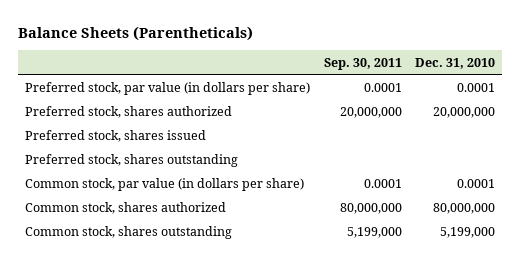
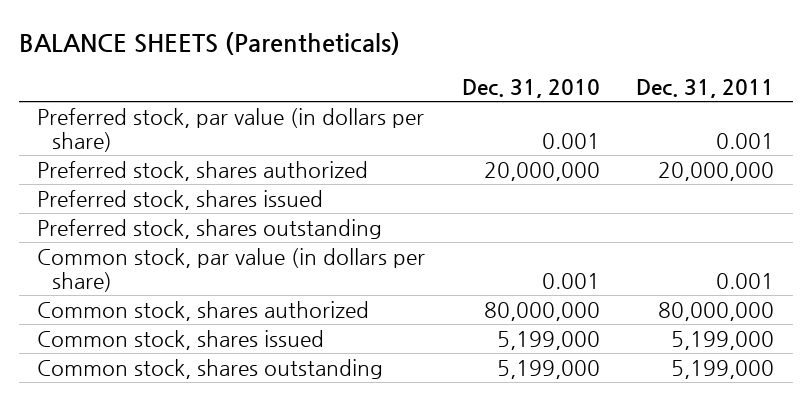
- Balance Sheets (Parentheticals)
+ BALANCE SHEETS (Parentheticals)
- | Sep. 30, 2011 | Dec. 31, 2010
+ | Dec. 31, 2010 | Dec. 31, 2011
- Preferred stock, par value (in dollars per share) | 0.0001 | 0.0001
+ Preferred stock, par value (in dollars per share) | 0.001 | 0.001
- Common stock, par value (in dollars per share) | 0.0001 | 0.0001
+ Common stock, par value (in dollars per share) | 0.001 | 0.001
+ Common stock, shares issued | 5,199,000 | 5,199,000

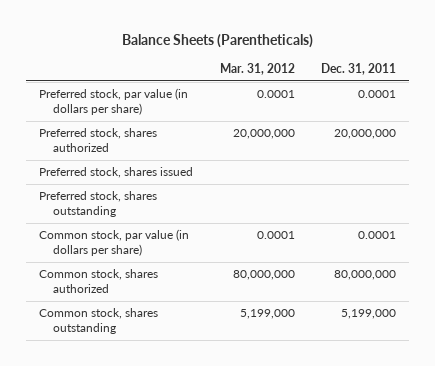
- BALANCE SHEETS (Parentheticals)
+ Balance Sheets (Parentheticals)
- | Dec. 31, 2010 | Dec. 31, 2011
+ | Mar. 31, 2012 | Dec. 31, 2011
- Preferred stock, par value (in dollars per share) | 0.001 | 0.001
+ Preferred stock, par value (in dollars per share) | 0.0001 | 0.0001
- Common stock, par value (in dollars per share) | 0.001 | 0.001
+ Common stock, par value (in dollars per share) | 0.0001 | 0.0001
- Common stock, shares issued | 5,199,000 | 5,199,000

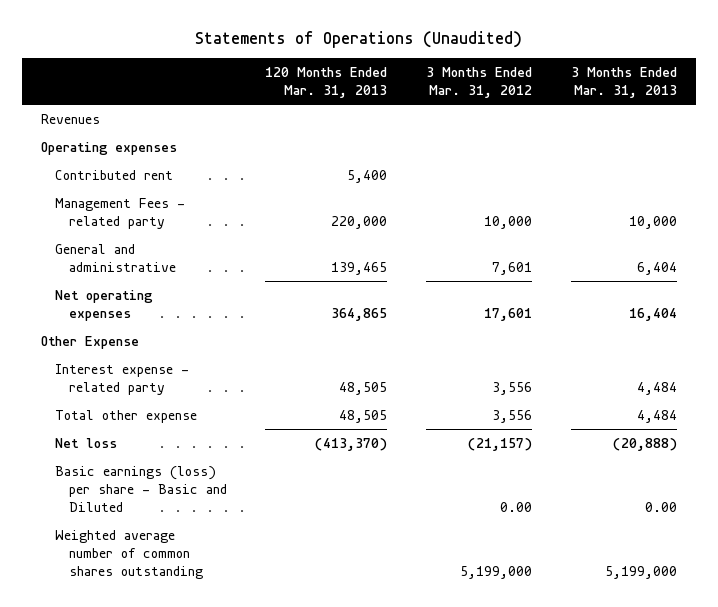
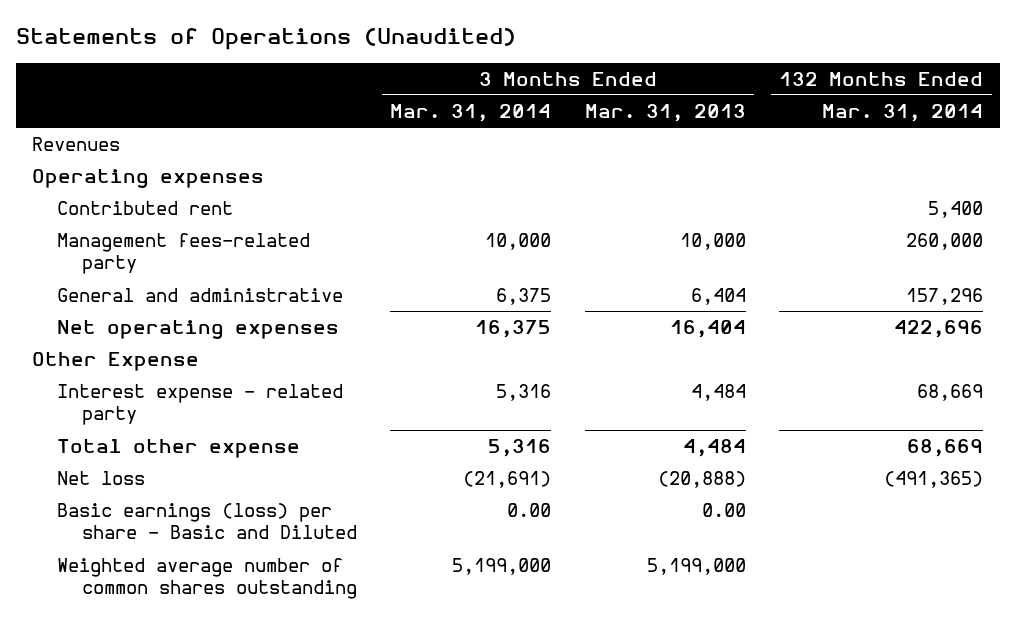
- | 120 Months Ended Mar. 31, 2013 | 3 Months Ended Mar. 31, 2012 | 3 Months Ended Mar. 31, 2013
+ | 3 Months Ended Mar. 31, 2014 | 3 Months Ended Mar. 31, 2013 | 132 Months Ended Mar. 31, 2014
- Management Fees - related party | 220,000 | 10,000 | 10,000
+ Management fees-related party | 10,000 | 10,000 | 260,000

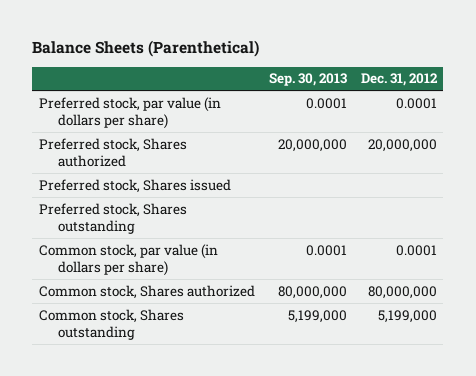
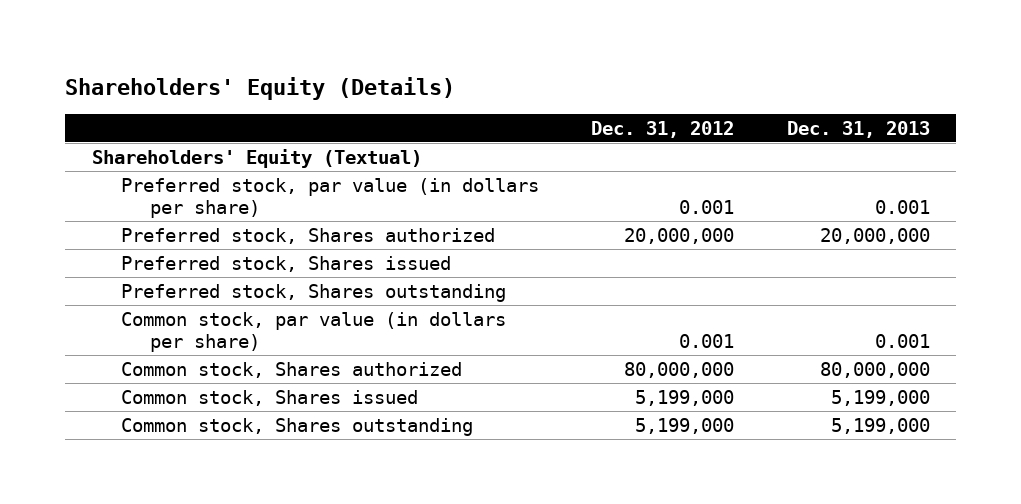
- Balance Sheets (Parenthetical)
+ Shareholders' Equity (Details)
- | Sep. 30, 2013 | Dec. 31, 2012
+ | Dec. 31, 2012 | Dec. 31, 2013
- Preferred stock, par value (in dollars per share) | 0.0001 | 0.0001
+ Shareholders' Equity (Textual)
+ Preferred stock, par value (in dollars per share) | 0.001 | 0.001
- Common stock, par value (in dollars per share) | 0.0001 | 0.0001
+ Common stock, par value (in dollars per share) | 0.001 | 0.001
+ Common stock, Shares issued | 5,199,000 | 5,199,000

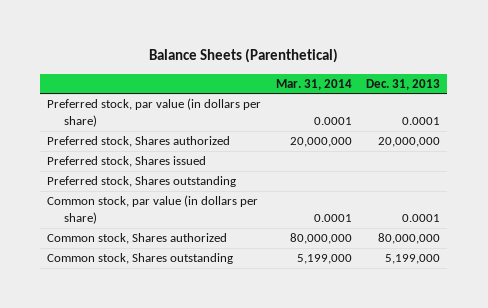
- Shareholders' Equity (Details)
+ Balance Sheets (Parenthetical)
- | Dec. 31, 2012 | Dec. 31, 2013
+ | Mar. 31, 2014 | Dec. 31, 2013
- Shareholders' Equity (Textual)
- Preferred stock, par value (in dollars per share) | 0.001 | 0.001
+ Preferred stock, par value (in dollars per share) | 0.0001 | 0.0001
- Common stock, par value (in dollars per share) | 0.001 | 0.001
+ Common stock, par value (in dollars per share) | 0.0001 | 0.0001
- Common stock, Shares issued | 5,199,000 | 5,199,000

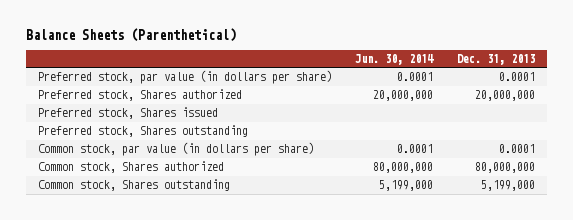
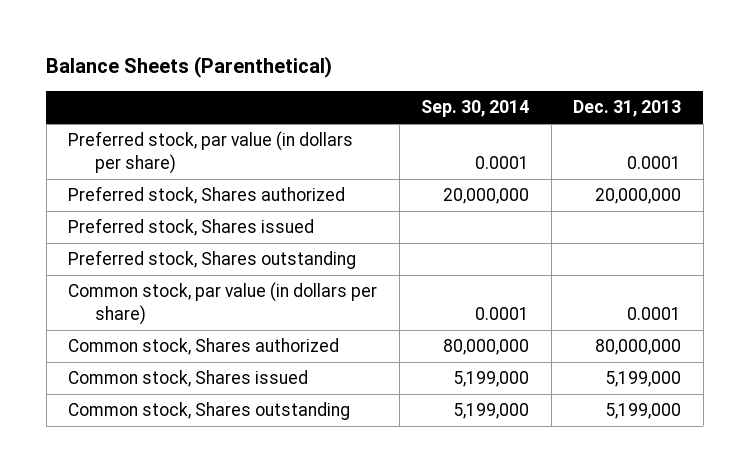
- | Jun. 30, 2014 | Dec. 31, 2013
+ | Sep. 30, 2014 | Dec. 31, 2013
+ Common stock, Shares issued | 5,199,000 | 5,199,000

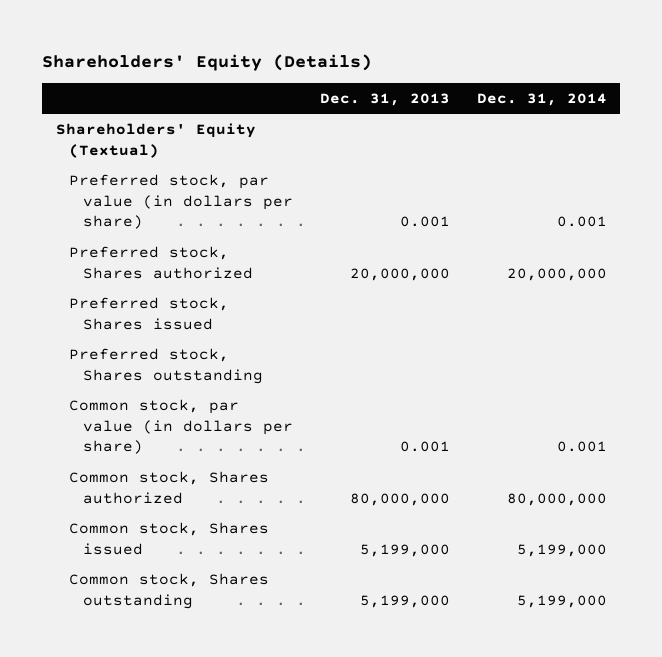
- Balance Sheets (Parenthetical)
+ Shareholders' Equity (Details)
- | Sep. 30, 2014 | Dec. 31, 2013
+ | Dec. 31, 2013 | Dec. 31, 2014
- Preferred stock, par value (in dollars per share) | 0.0001 | 0.0001
+ Shareholders' Equity (Textual)
+ Preferred stock, par value (in dollars per share) | 0.001 | 0.001
- Common stock, par value (in dollars per share) | 0.0001 | 0.0001
+ Common stock, par value (in dollars per share) | 0.001 | 0.001

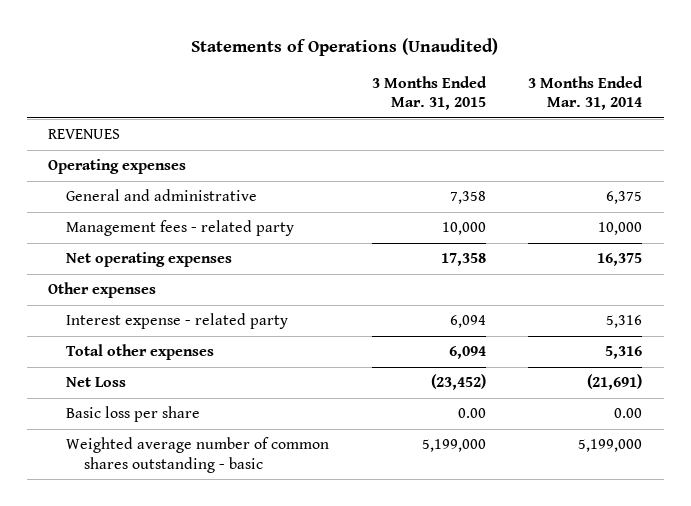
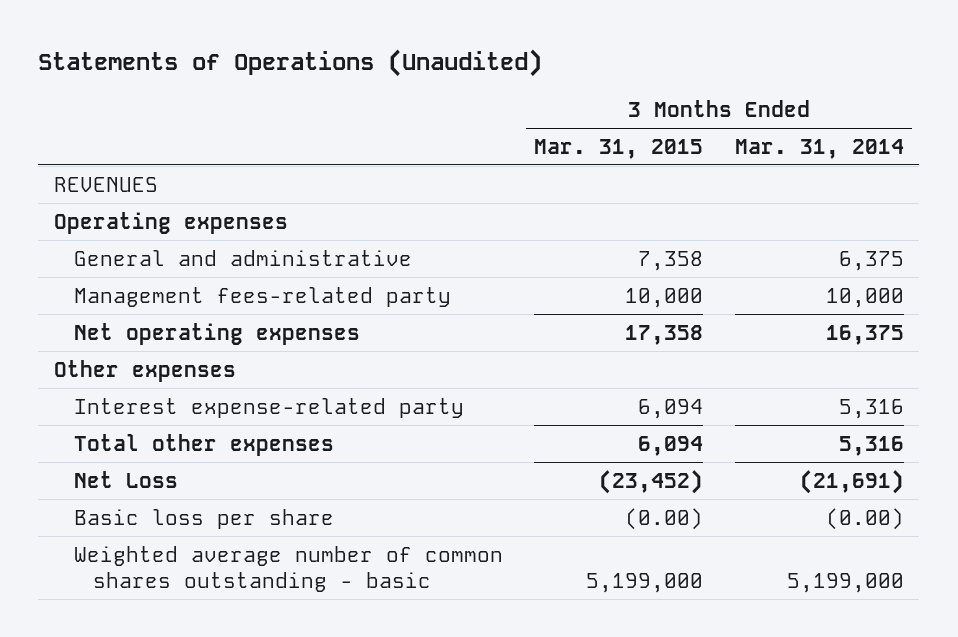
- Management fees - related party | 10,000 | 10,000
+ Management fees-related party | 10,000 | 10,000
- Interest expense - related party | 6,094 | 5,316
+ Interest expense-related party | 6,094 | 5,316
- Basic loss per share | 0.00 | 0.00
+ Basic loss per share | (0.00) | (0.00)

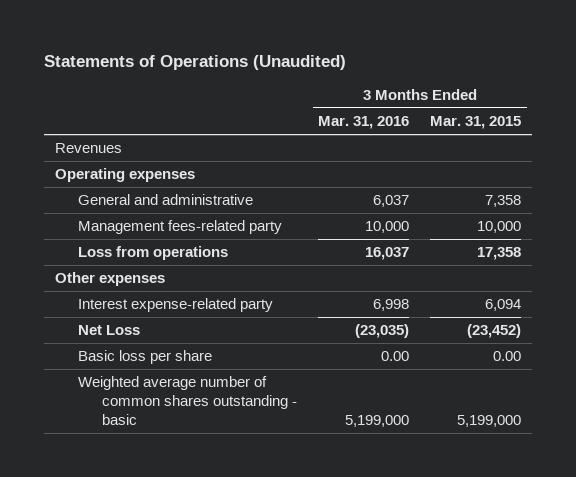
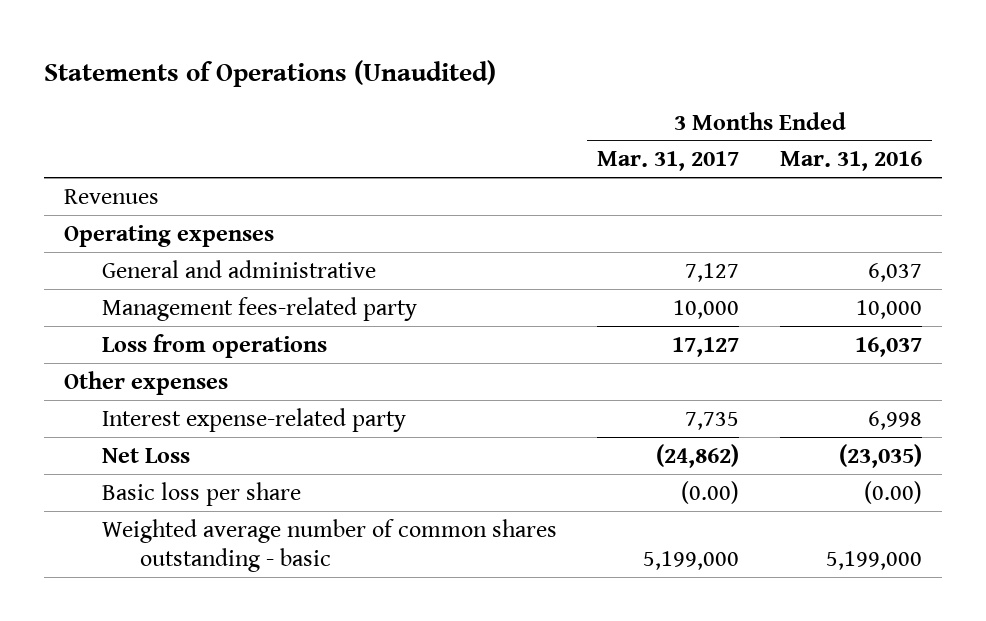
- | 3 Months Ended Mar. 31, 2016 | 3 Months Ended Mar. 31, 2015
+ | 3 Months Ended Mar. 31, 2017 | 3 Months Ended Mar. 31, 2016
- Basic loss per share | 0.00 | 0.00
+ Basic loss per share | (0.00) | (0.00)

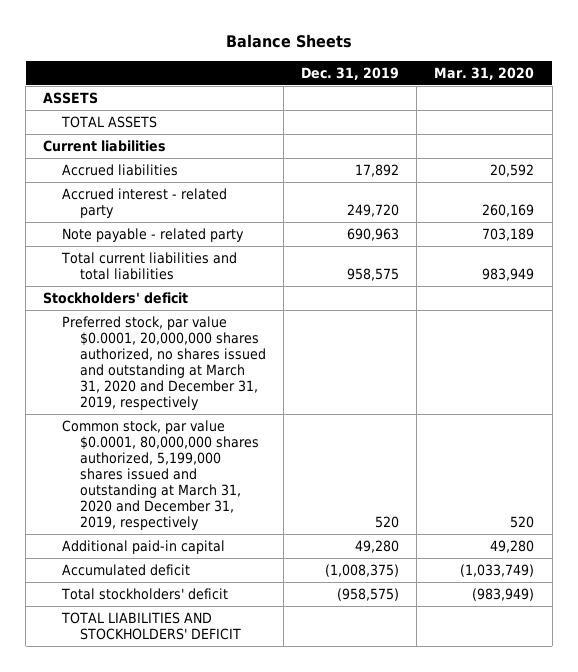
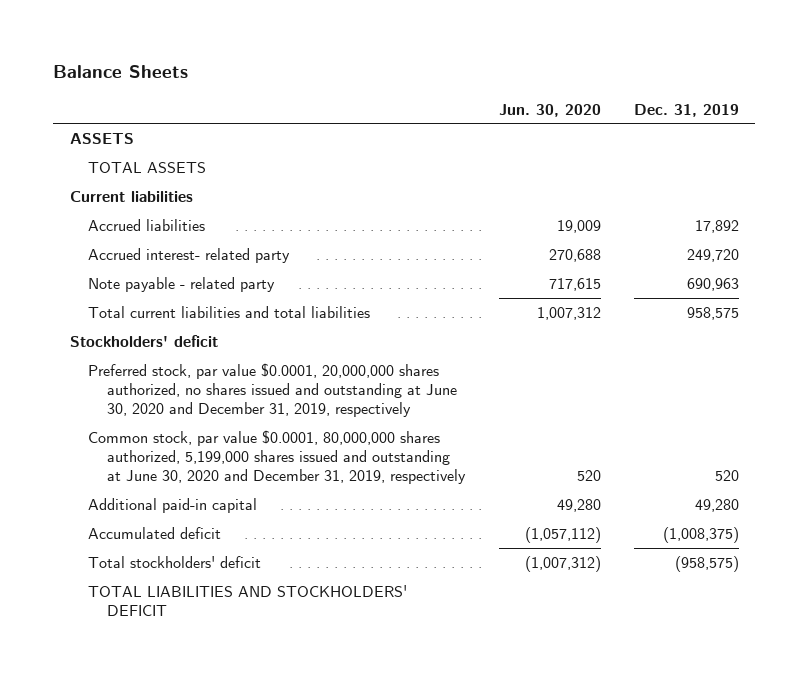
- | Dec. 31, 2019 | Mar. 31, 2020
+ | Jun. 30, 2020 | Dec. 31, 2019
- Accrued interest - related party | 249,720 | 260,169
+ Accrued interest- related party | 270,688 | 249,720
- Preferred stock, par value $0.0001, 20,000,000 shares authorized, no shares issued and outstanding at March 31, 2020 and December 31, 2019, respectively
- Common stock, par value $0.0001, 80,000,000 shares authorized, 5,199,000 shares issued and outstanding at March 31, 2020 and December 31, 2019, respectively | 520 | 520
+ Preferred stock, par value $0.0001, 20,000,000 shares authorized, no shares issued and outstanding at June 30, 2020 and December 31, 2019, respectively
+ Common stock, par value $0.0001, 80,000,000 shares authorized, 5,199,000 shares issued and outstanding at June 30, 2020 and December 31, 2019, respectively | 520 | 520

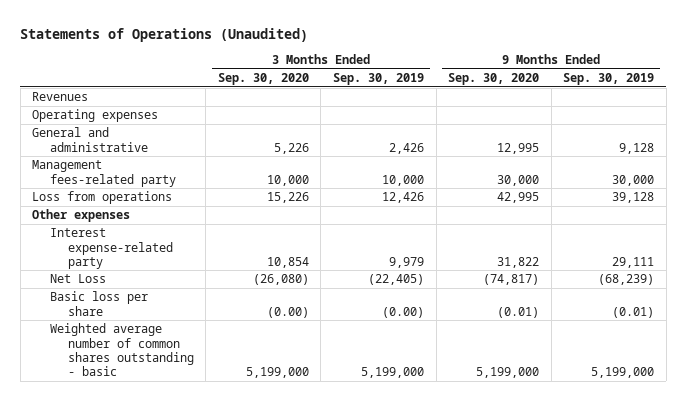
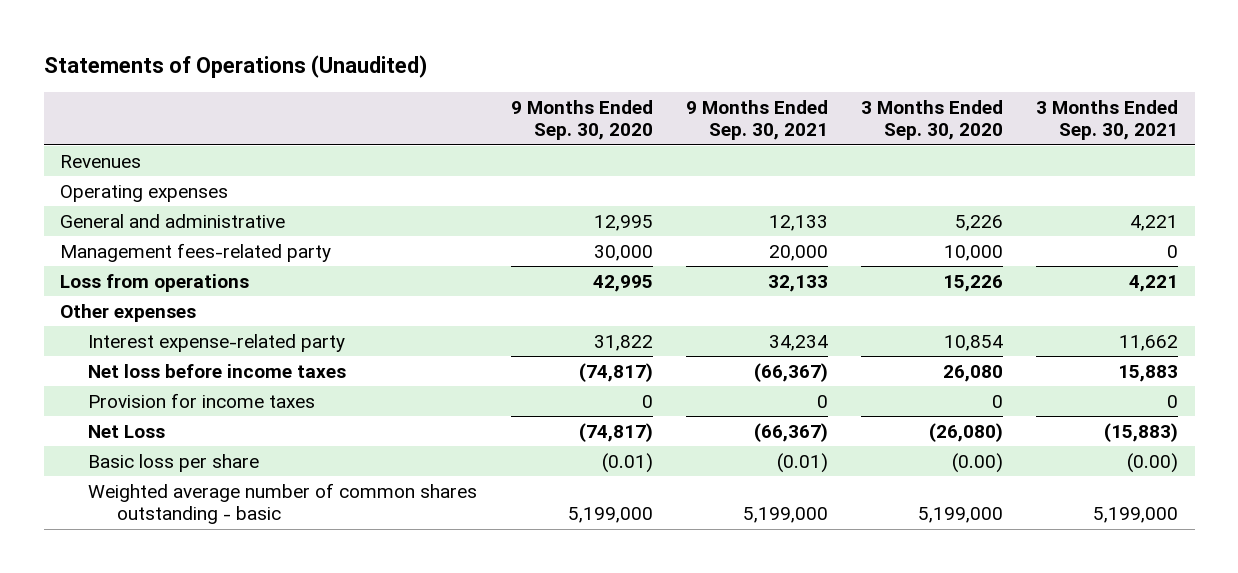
- | 3 Months Ended Sep. 30, 2020 | 3 Months Ended Sep. 30, 2019 | 9 Months Ended Sep. 30, 2020 | 9 Months Ended Sep. 30, 2019
+ | 9 Months Ended Sep. 30, 2020 | 9 Months Ended Sep. 30, 2021 | 3 Months Ended Sep. 30, 2020 | 3 Months Ended Sep. 30, 2021
+ Net loss before income taxes | (74,817) | (66,367) | 26,080 | 15,883
+ Provision for income taxes | 0 | 0 | 0 | 0

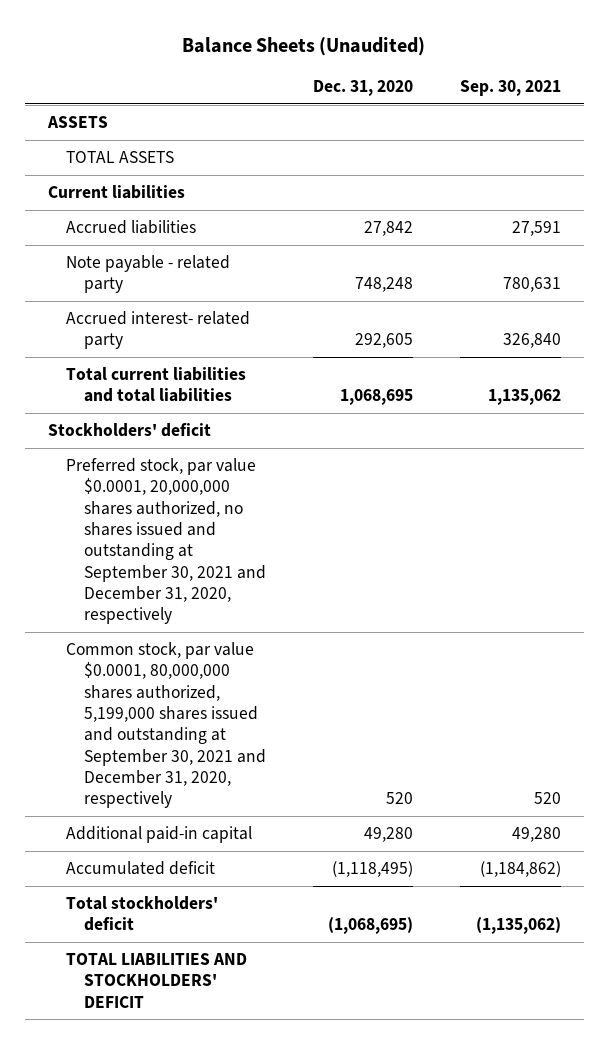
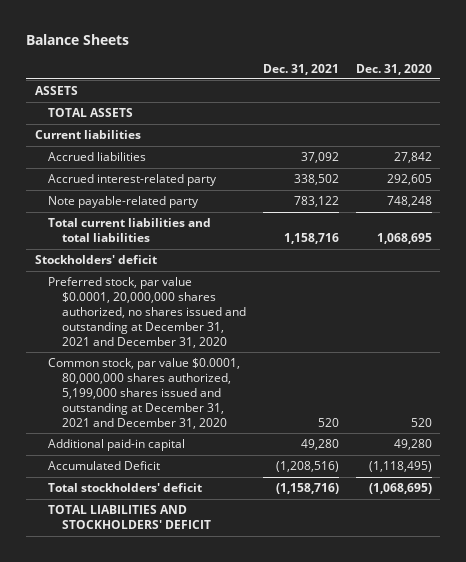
- Balance Sheets (Unaudited)
+ Balance Sheets
- | Dec. 31, 2020 | Sep. 30, 2021
+ | Dec. 31, 2021 | Dec. 31, 2020
- Note payable - related party | 748,248 | 780,631
- Accrued interest- related party | 292,605 | 326,840
+ Accrued interest-related party | 338,502 | 292,605
+ Note payable-related party | 783,122 | 748,248
- Preferred stock, par value $0.0001, 20,000,000 shares authorized, no shares issued and outstanding at September 30, 2021 and December 31, 2020, respectively
- Common stock, par value $0.0001, 80,000,000 shares authorized, 5,199,000 shares issued and outstanding at September 30, 2021 and December 31, 2020, respectively | 520 | 520
+ Preferred stock, par value $0.0001, 20,000,000 shares authorized, no shares issued and outstanding at December 31, 2021 and December 31, 2020
+ Common stock, par value $0.0001, 80,000,000 shares authorized, 5,199,000 shares issued and outstanding at December 31, 2021 and December 31, 2020 | 520 | 520
- Accumulated deficit | (1,118,495) | (1,184,862)
+ Accumulated Deficit | (1,208,516) | (1,118,495)

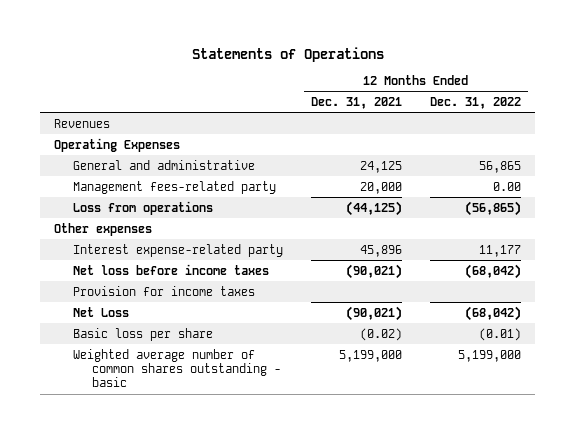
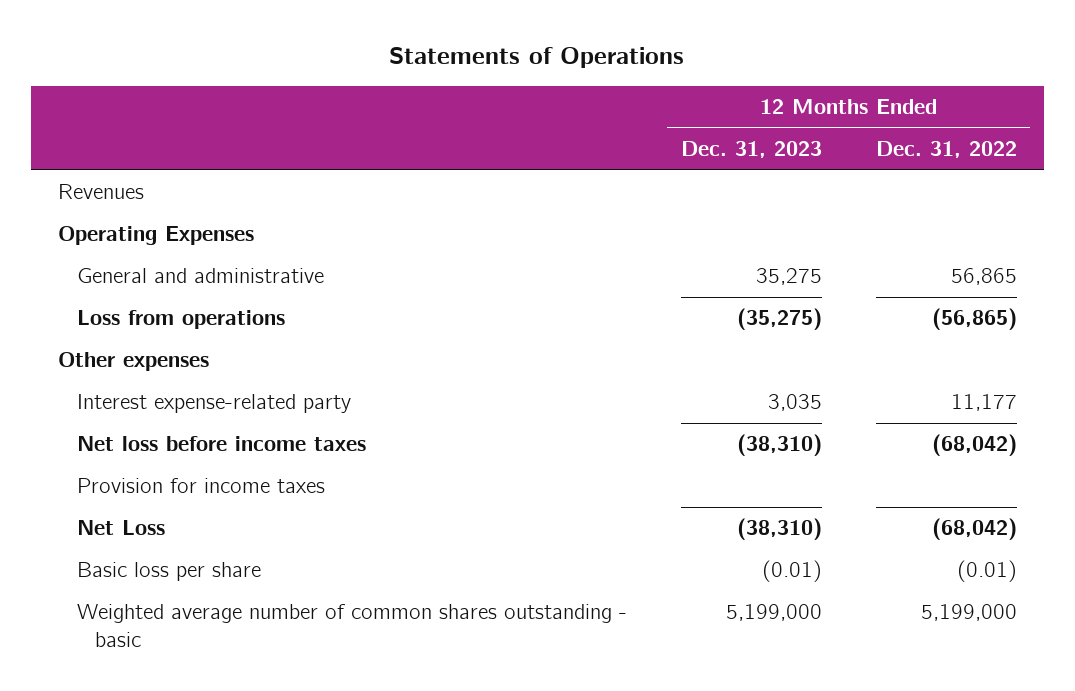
- | 12 Months Ended Dec. 31, 2021 | 12 Months Ended Dec. 31, 2022
+ | 12 Months Ended Dec. 31, 2023 | 12 Months Ended Dec. 31, 2022
- Management fees-related party | 20,000 | 0.00

